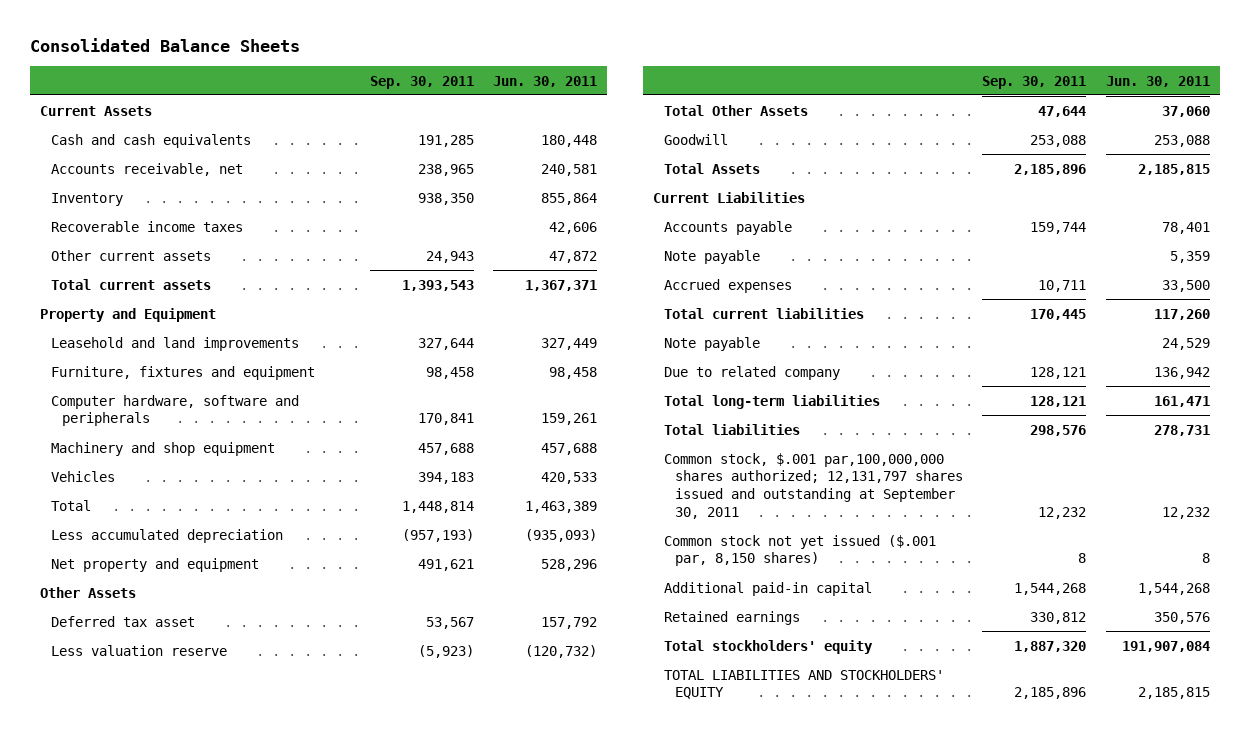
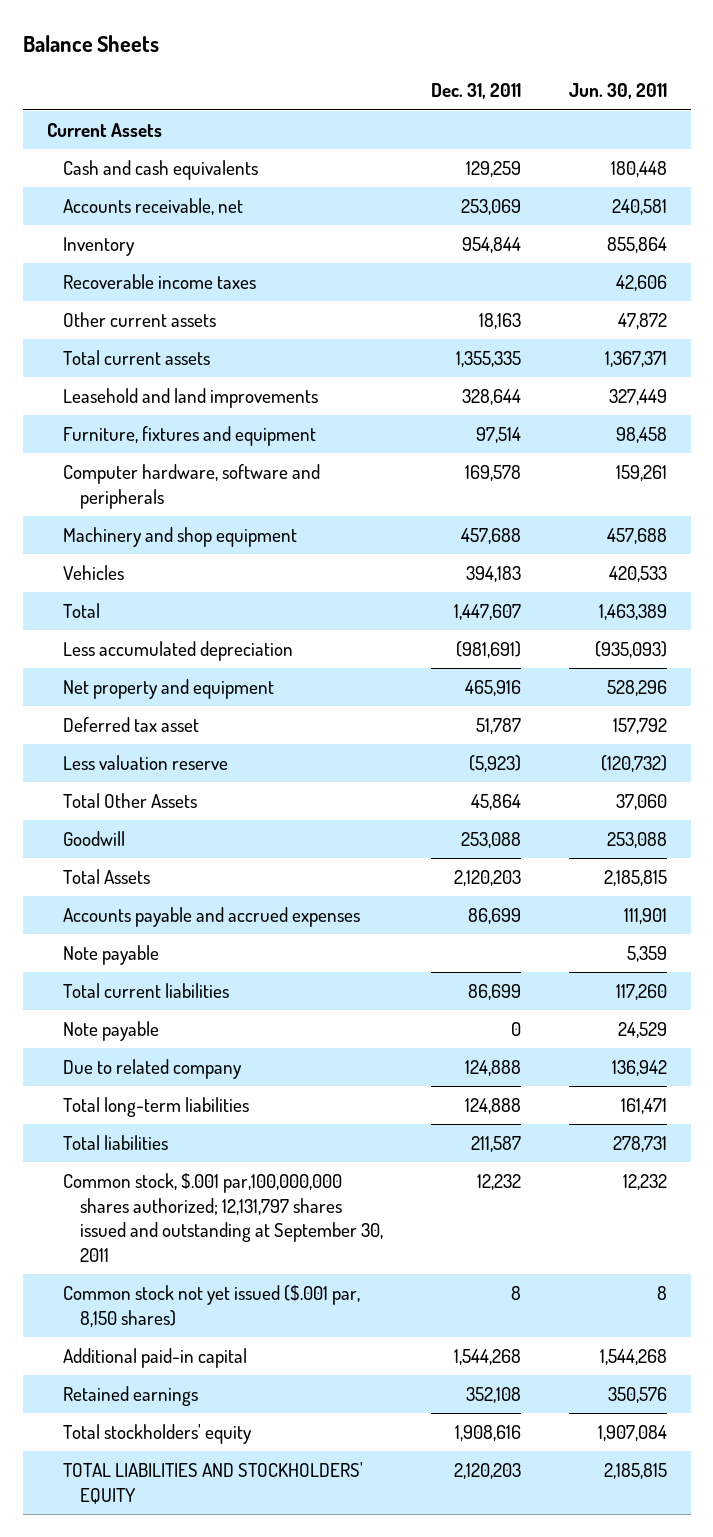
- Consolidated Balance Sheets
+ Balance Sheets
- | Sep. 30, 2011 | Jun. 30, 2011
+ | Dec. 31, 2011 | Jun. 30, 2011
- Property and Equipment
- Other Assets
- Current Liabilities
- Accounts payable | 159,744 | 78,401
+ Accounts payable and accrued expenses | 86,699 | 111,901
- Accrued expenses | 10,711 | 33,500
- Total stockholders' equity | 1,887,320 | 191,907,084
+ Total stockholders' equity | 1,908,616 | 1,907,084

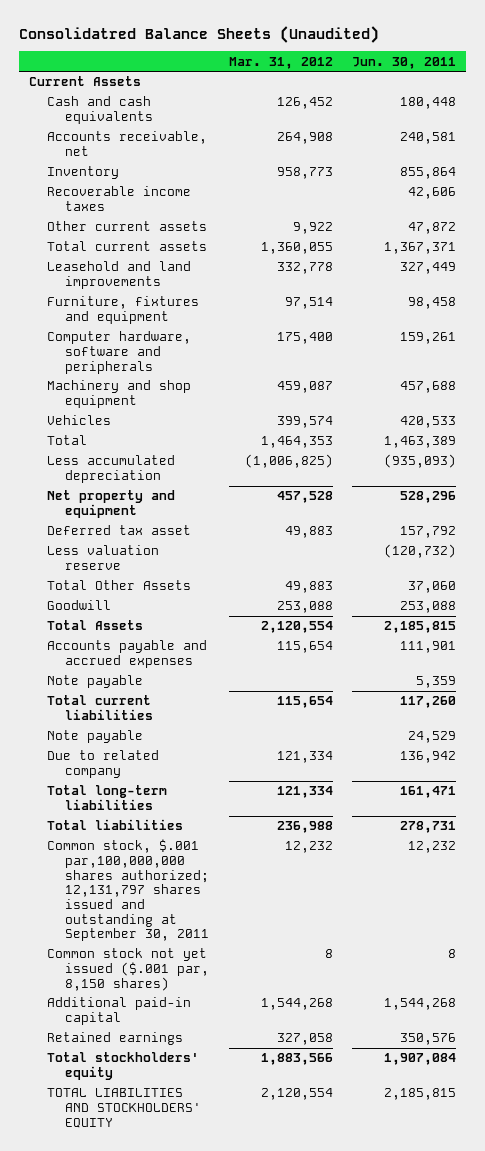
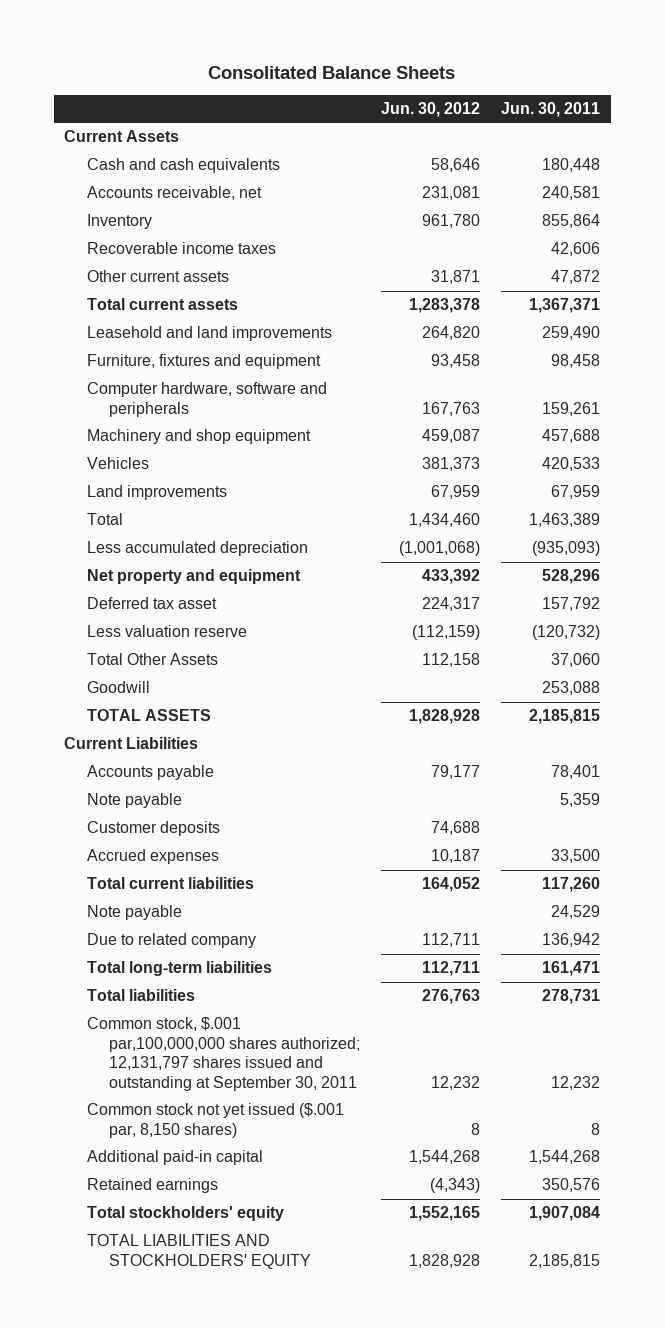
- Consolidatred Balance Sheets (Unaudited)
+ Consolitated Balance Sheets
- | Mar. 31, 2012 | Jun. 30, 2011
+ | Jun. 30, 2012 | Jun. 30, 2011
- Leasehold and land improvements | 332,778 | 327,449
+ Leasehold and land improvements | 264,820 | 259,490
+ Land improvements | 67,959 | 67,959
- Total Assets | 2,120,554 | 2,185,815
- Accounts payable and accrued expenses | 115,654 | 111,901
+ TOTAL ASSETS | 1,828,928 | 2,185,815
+ Current Liabilities
+ Accounts payable | 79,177 | 78,401
+ Customer deposits | 74,688 |
+ Accrued expenses | 10,187 | 33,500

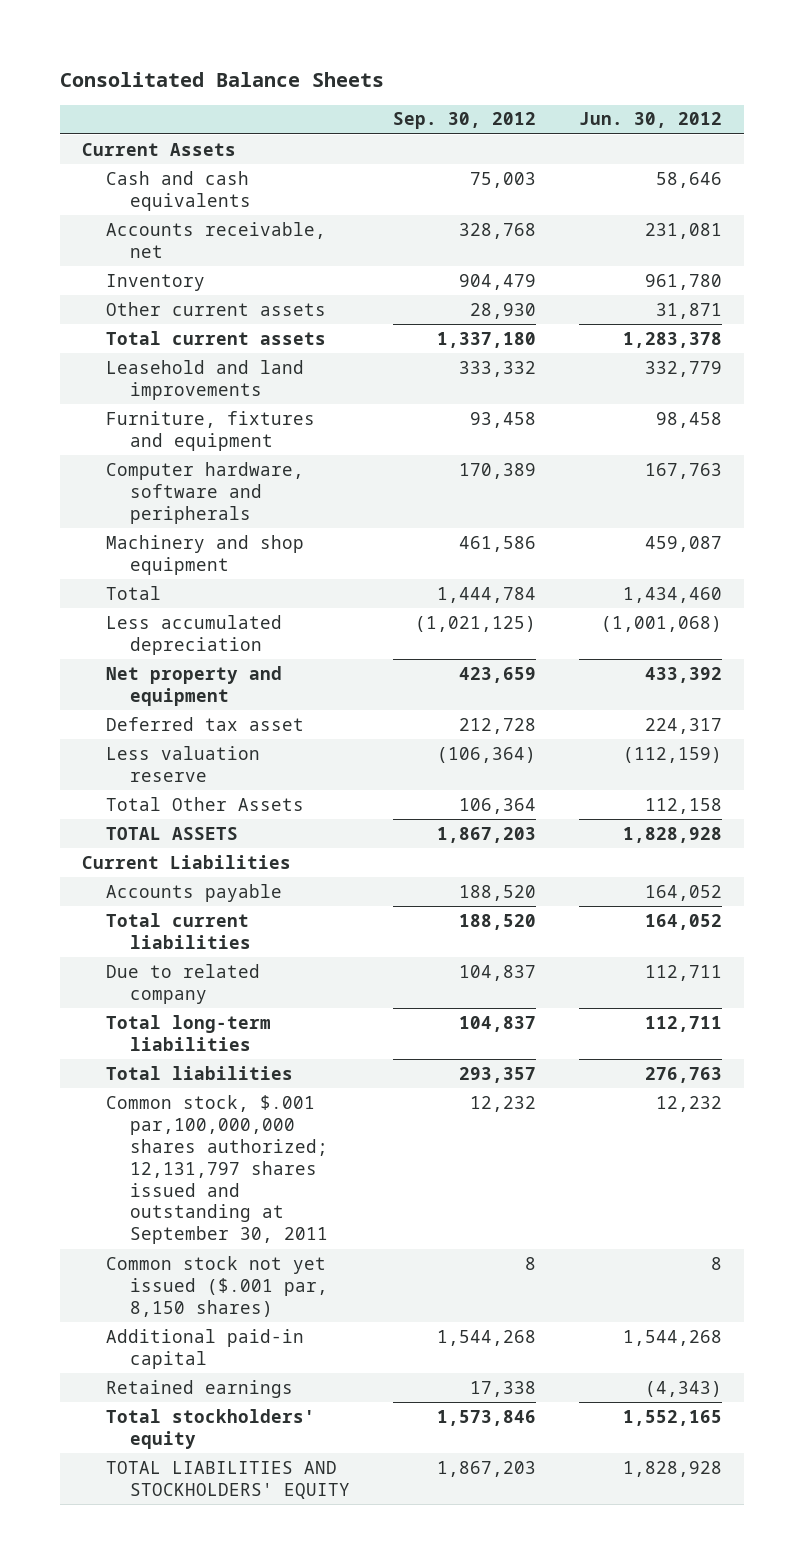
- | Jun. 30, 2012 | Jun. 30, 2011
+ | Sep. 30, 2012 | Jun. 30, 2012
- Recoverable income taxes | | 42,606
- Leasehold and land improvements | 264,820 | 259,490
- Furniture, fixtures and equipment | 93,458 | 98,458
+ Leasehold and land improvements | 333,332 | 332,779
+ Furniture, fixtures and equipment | 93,458 | 98,458
- Vehicles | 381,373 | 420,533
- Land improvements | 67,959 | 67,959
- Goodwill | | 253,088
- Accounts payable | 79,177 | 78,401
- Note payable | | 5,359
- Customer deposits | 74,688 |
- Accrued expenses | 10,187 | 33,500
+ Accounts payable | 188,520 | 164,052
- Note payable | | 24,529

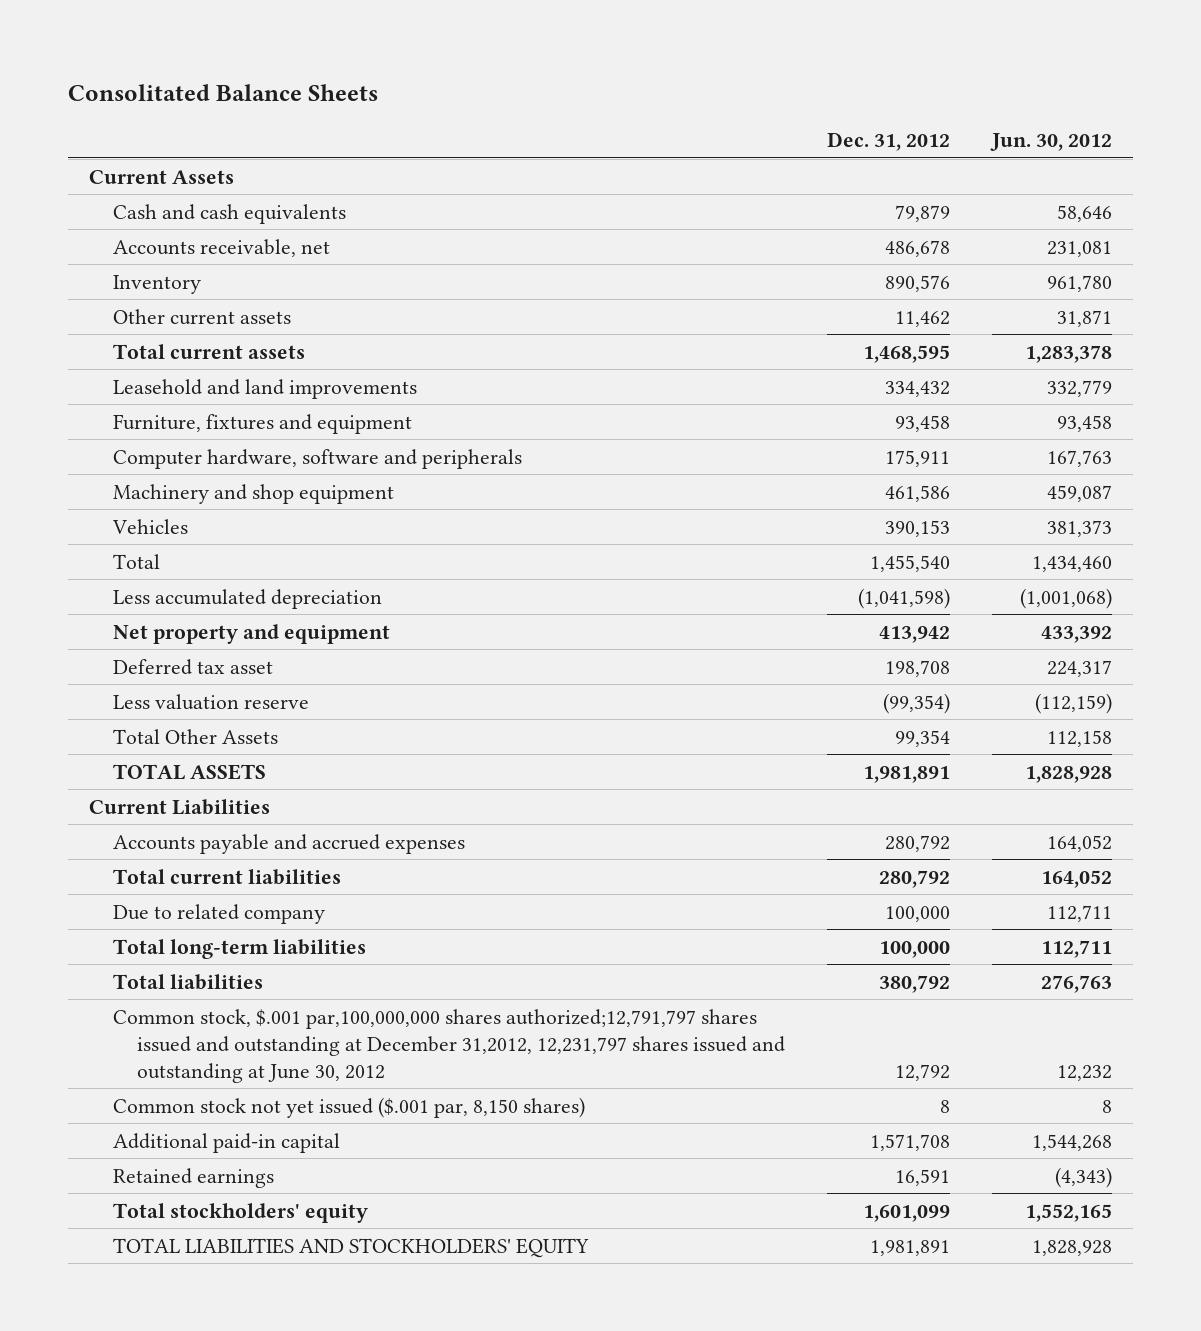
- | Sep. 30, 2012 | Jun. 30, 2012
+ | Dec. 31, 2012 | Jun. 30, 2012
- Furniture, fixtures and equipment | 93,458 | 98,458
+ Furniture, fixtures and equipment | 93,458 | 93,458
+ Vehicles | 390,153 | 381,373
- Accounts payable | 188,520 | 164,052
+ Accounts payable and accrued expenses | 280,792 | 164,052
- Common stock, $.001 par,100,000,000 shares authorized; 12,131,797 shares issued and outstanding at September 30, 2011 | 12,232 | 12,232
+ Common stock, $.001 par,100,000,000 shares authorized;12,791,797 shares issued and outstanding at December 31,2012, 12,231,797 shares issued and outstanding at June 30, 2012 | 12,792 | 12,232

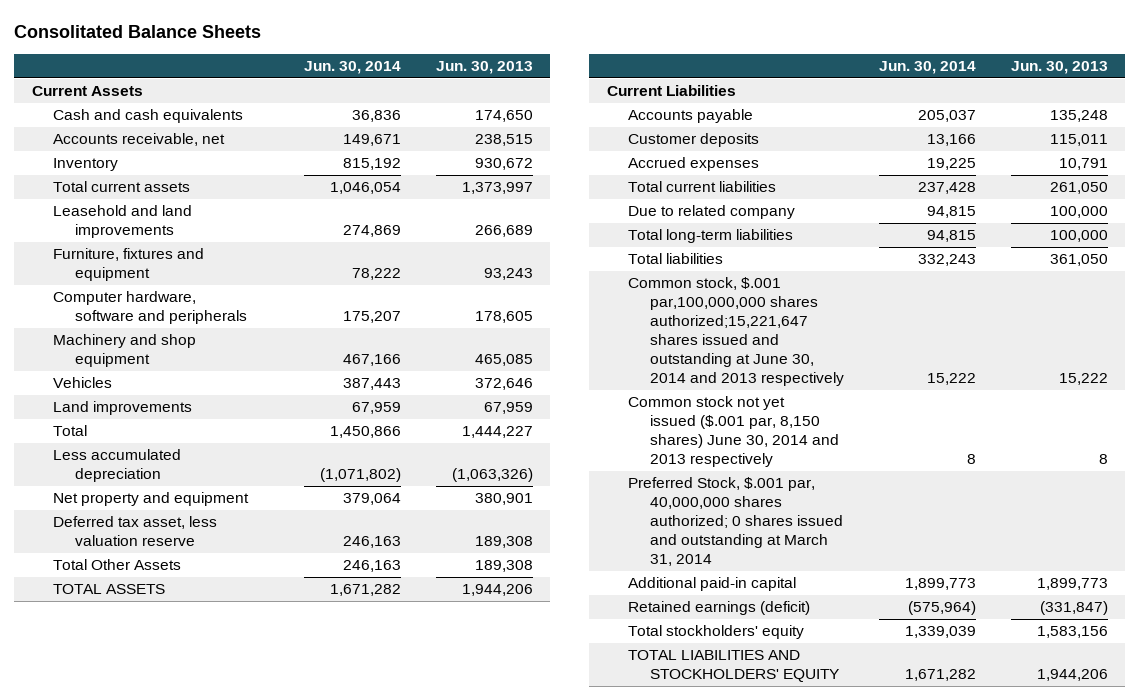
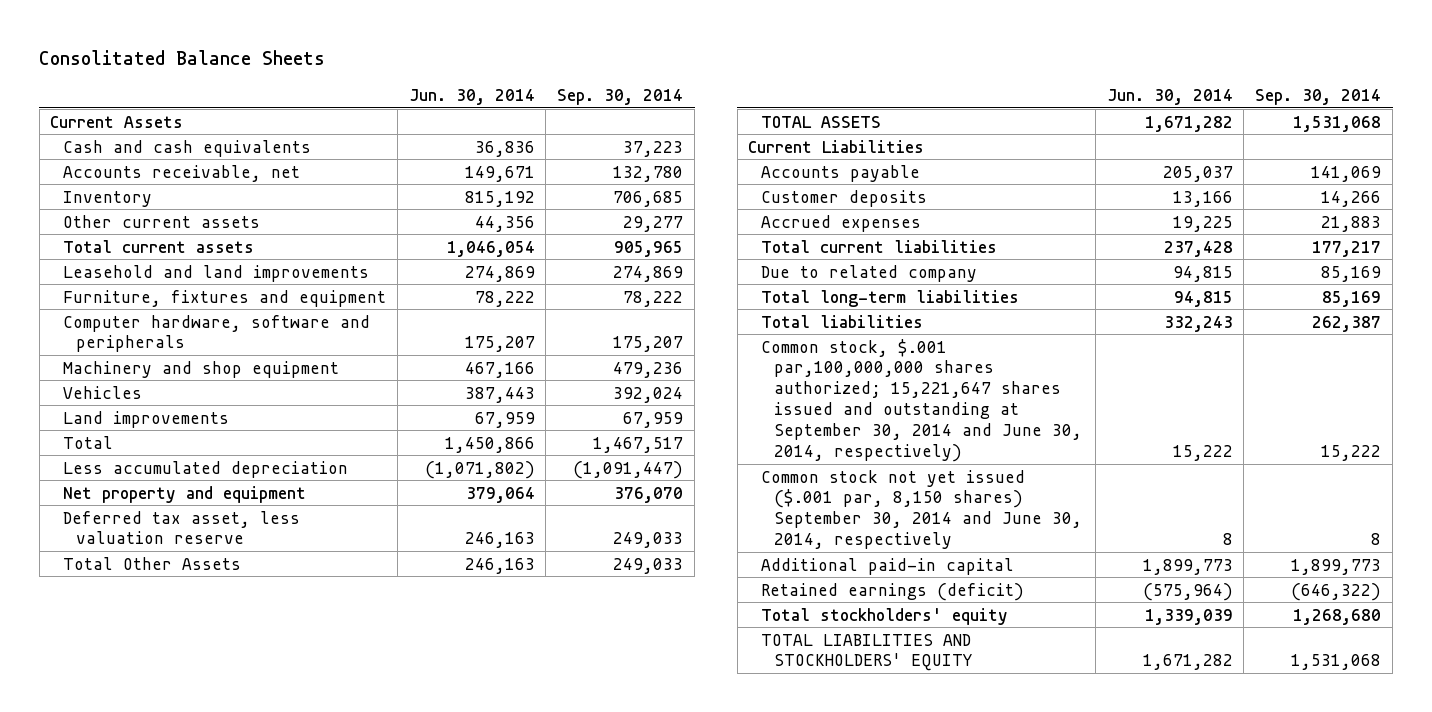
- | Jun. 30, 2014 | Jun. 30, 2013
+ | Jun. 30, 2014 | Sep. 30, 2014
+ Other current assets | 44,356 | 29,277
- Common stock, $.001 par,100,000,000 shares authorized;15,221,647 shares issued and outstanding at June 30, 2014 and 2013 respectively | 15,222 | 15,222
- Common stock not yet issued ($.001 par, 8,150 shares) June 30, 2014 and 2013 respectively | 8 | 8
- Preferred Stock, $.001 par, 40,000,000 shares authorized; 0 shares issued and outstanding at March 31, 2014
+ Common stock, $.001 par,100,000,000 shares authorized; 15,221,647 shares issued and outstanding at September 30, 2014 and June 30, 2014, respectively) | 15,222 | 15,222
+ Common stock not yet issued ($.001 par, 8,150 shares) September 30, 2014 and June 30, 2014, respectively | 8 | 8

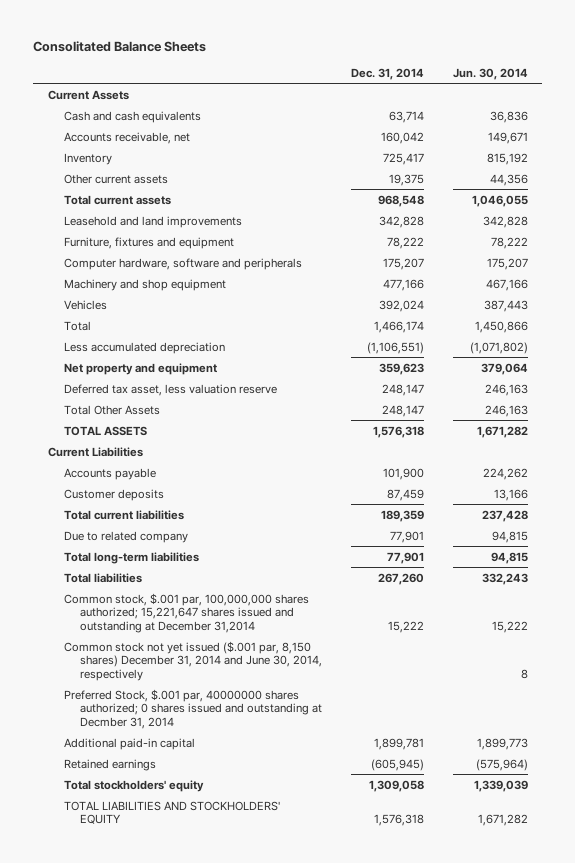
- | Jun. 30, 2014 | Sep. 30, 2014
+ | Dec. 31, 2014 | Jun. 30, 2014
- Total current assets | 1,046,054 | 905,965
- Leasehold and land improvements | 274,869 | 274,869
+ Total current assets | 968,548 | 1,046,055
+ Leasehold and land improvements | 342,828 | 342,828
- Land improvements | 67,959 | 67,959
- Accounts payable | 205,037 | 141,069
+ Accounts payable | 101,900 | 224,262
- Accrued expenses | 19,225 | 21,883
- Common stock, $.001 par,100,000,000 shares authorized; 15,221,647 shares issued and outstanding at September 30, 2014 and June 30, 2014, respectively) | 15,222 | 15,222
- Common stock not yet issued ($.001 par, 8,150 shares) September 30, 2014 and June 30, 2014, respectively | 8 | 8
+ Common stock, $.001 par, 100,000,000 shares authorized; 15,221,647 shares issued and outstanding at December 31,2014 | 15,222 | 15,222
+ Common stock not yet issued ($.001 par, 8,150 shares) December 31, 2014 and June 30, 2014, respectively | | 8
+ Preferred Stock, $.001 par, 40000000 shares authorized; 0 shares issued and outstanding at Decmber 31, 2014
- Retained earnings (deficit) | (575,964) | (646,322)
+ Retained earnings | (605,945) | (575,964)

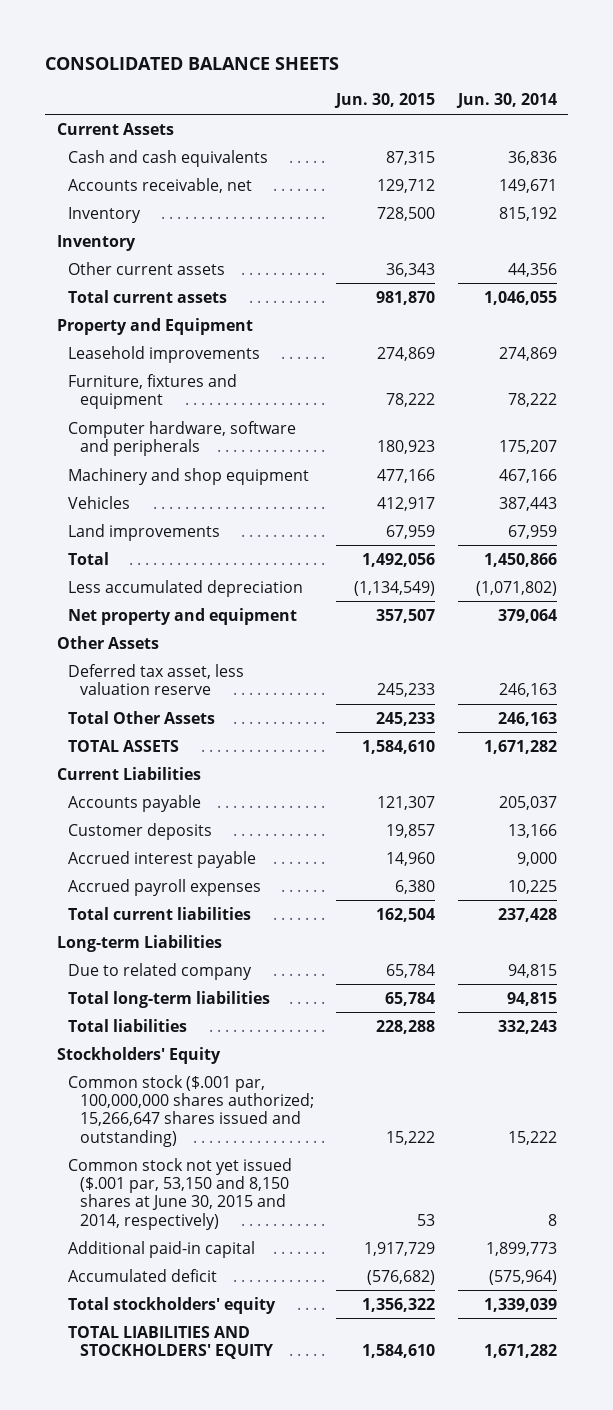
- Consolitated Balance Sheets
+ CONSOLIDATED BALANCE SHEETS
- | Dec. 31, 2014 | Jun. 30, 2014
+ | Jun. 30, 2015 | Jun. 30, 2014
+ Inventory
- Leasehold and land improvements | 342,828 | 342,828
+ Property and Equipment
+ Leasehold improvements | 274,869 | 274,869
+ Land improvements | 67,959 | 67,959
+ Other Assets
- Accounts payable | 101,900 | 224,262
+ Accounts payable | 121,307 | 205,037
+ Accrued interest payable | 14,960 | 9,000
+ Accrued payroll expenses | 6,380 | 10,225
+ Long-term Liabilities
- Common stock, $.001 par, 100,000,000 shares authorized; 15,221,647 shares issued and outstanding at December 31,2014 | 15,222 | 15,222
- Common stock not yet issued ($.001 par, 8,150 shares) December 31, 2014 and June 30, 2014, respectively | | 8
- Preferred Stock, $.001 par, 40000000 shares authorized; 0 shares issued and outstanding at Decmber 31, 2014
+ Stockholders' Equity
+ Common stock ($.001 par, 100,000,000 shares authorized; 15,266,647 shares issued and outstanding) | 15,222 | 15,222
+ Common stock not yet issued ($.001 par, 53,150 and 8,150 shares at June 30, 2015 and 2014, respectively) | 53 | 8
- Retained earnings | (605,945) | (575,964)
+ Accumulated deficit | (576,682) | (575,964)

